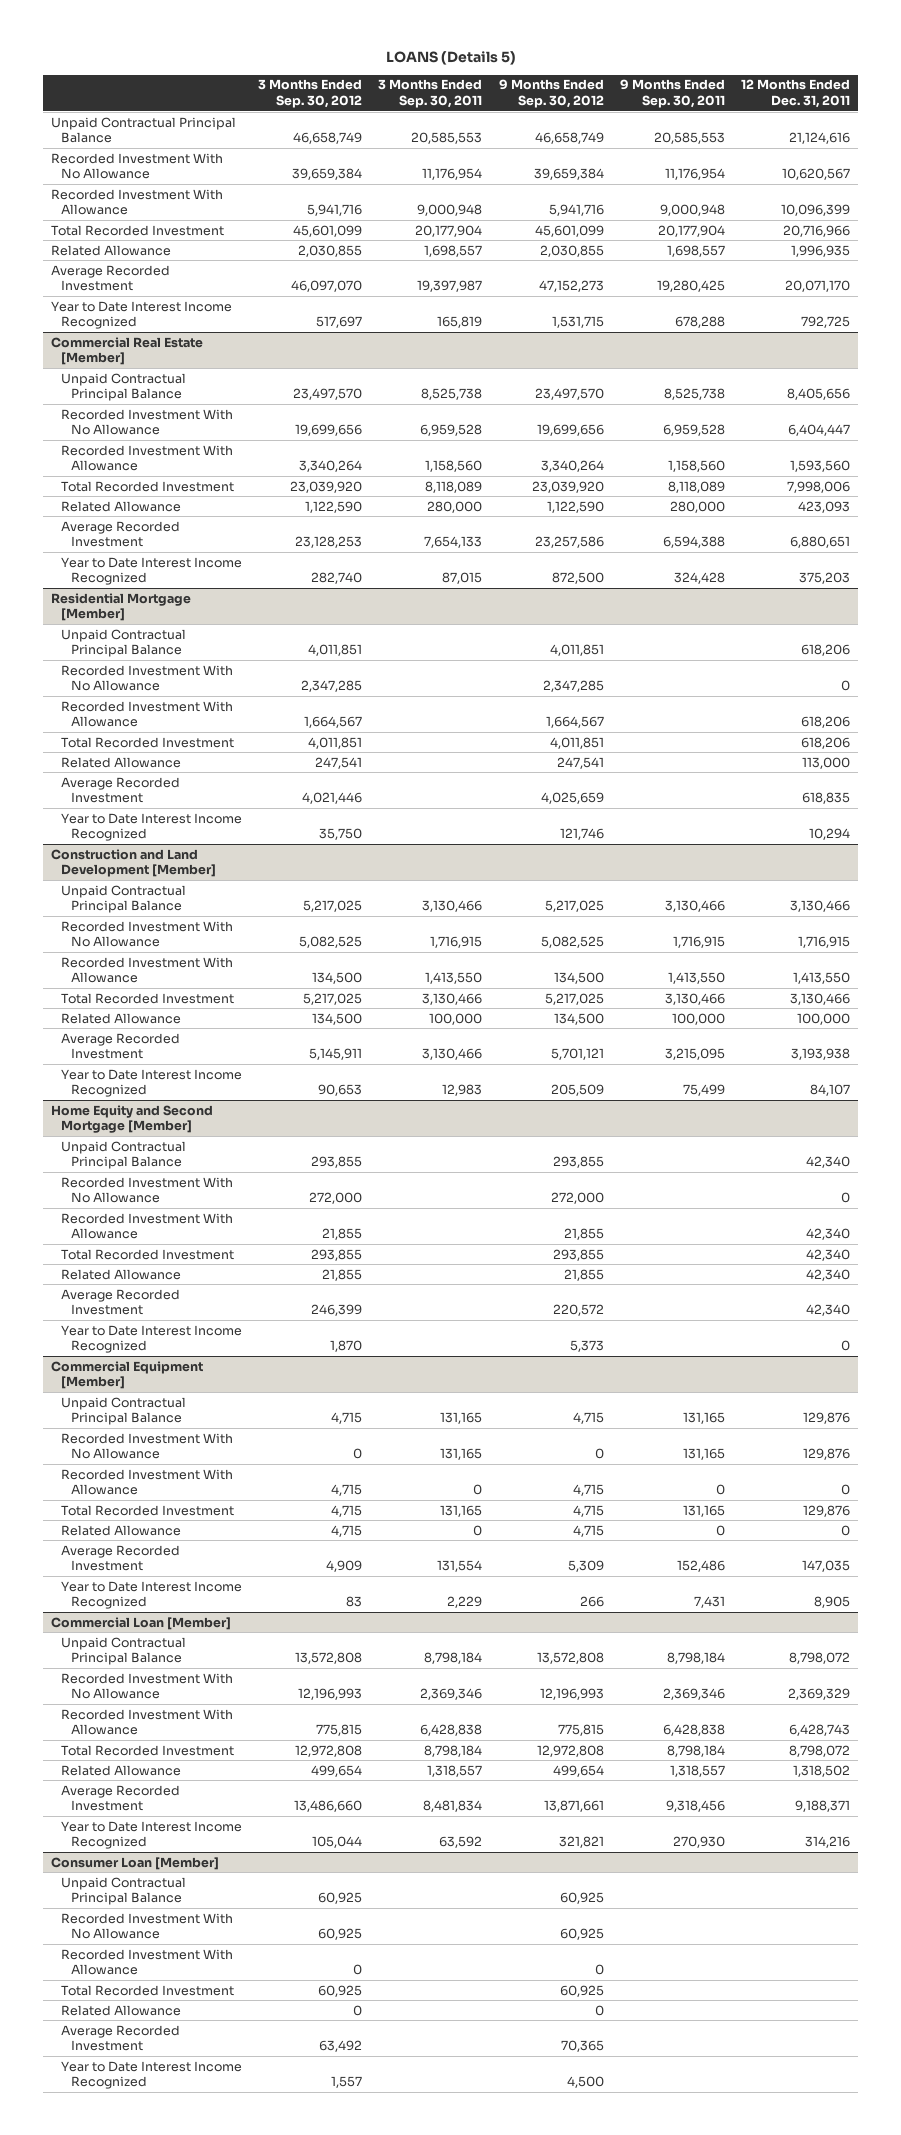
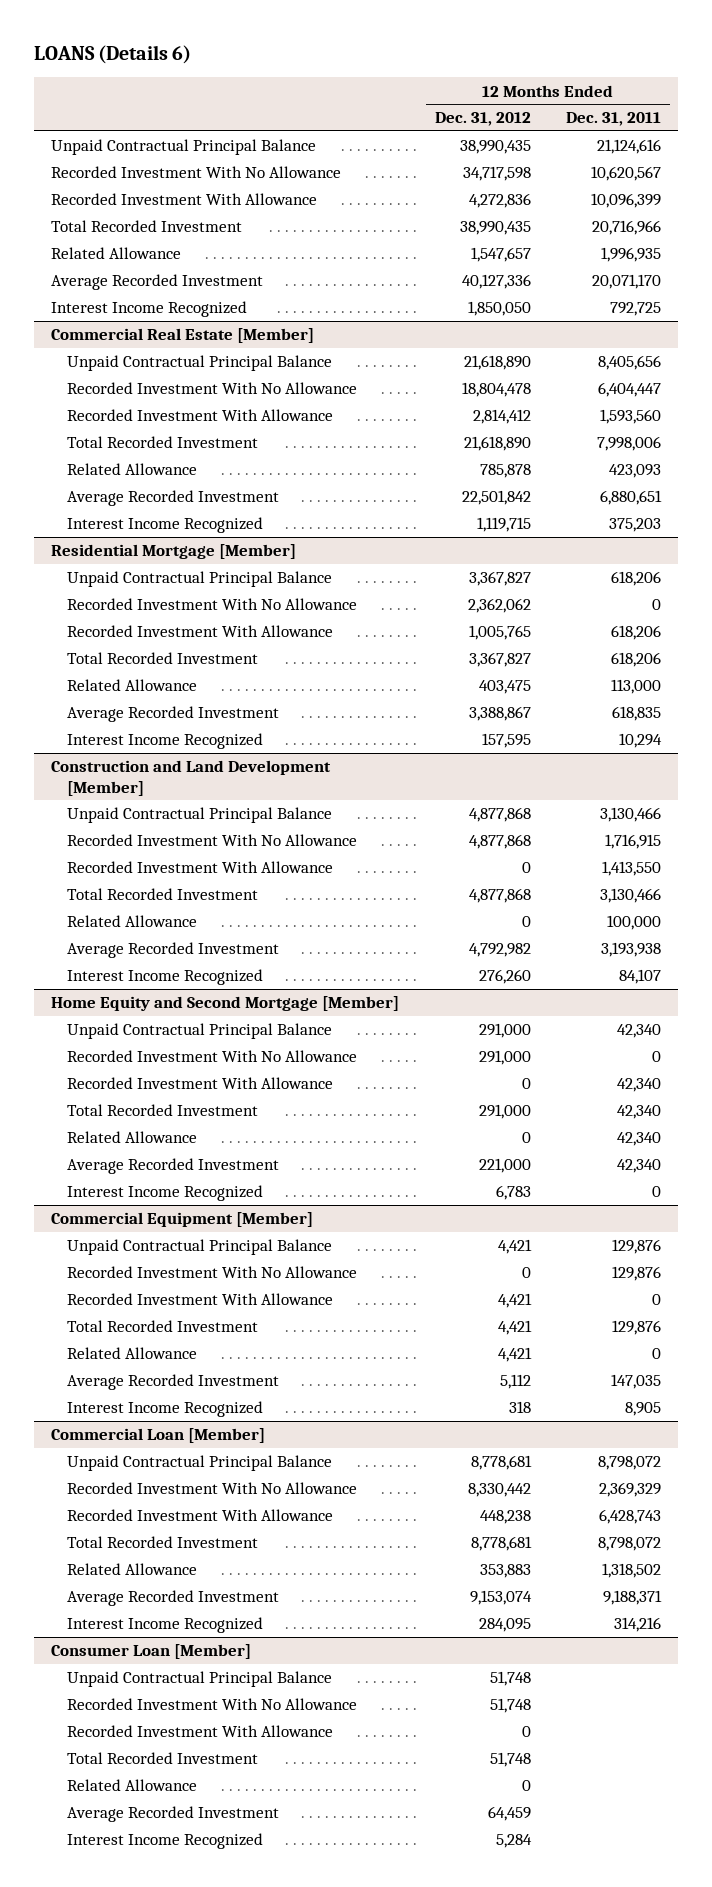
- LOANS (Details 5)
+ LOANS (Details 6)
- | 3 Months Ended Sep. 30, 2012 | 3 Months Ended Sep. 30, 2011 | 9 Months Ended Sep. 30, 2012 | 9 Months Ended Sep. 30, 2011 | 12 Months Ended Dec. 31, 2011
+ | 12 Months Ended Dec. 31, 2012 | 12 Months Ended Dec. 31, 2011
- Year to Date Interest Income Recognized | 517,697 | 165,819 | 1,531,715 | 678,288 | 792,725
+ Interest Income Recognized | 1,850,050 | 792,725
@ Commercial Real Estate [Member]
- Year to Date Interest Income Recognized | 282,740 | 87,015 | 872,500 | 324,428 | 375,203
+ Interest Income Recognized | 1,119,715 | 375,203
@ Residential Mortgage [Member]
- Year to Date Interest Income Recognized | 35,750 | | 121,746 | | 10,294
+ Interest Income Recognized | 157,595 | 10,294
@ Construction and Land Development [Member]
- Year to Date Interest Income Recognized | 90,653 | 12,983 | 205,509 | 75,499 | 84,107
+ Interest Income Recognized | 276,260 | 84,107
@ Home Equity and Second Mortgage [Member]
- Year to Date Interest Income Recognized | 1,870 | | 5,373 | | 0
+ Interest Income Recognized | 6,783 | 0
@ Commercial Equipment [Member]
- Year to Date Interest Income Recognized | 83 | 2,229 | 266 | 7,431 | 8,905
+ Interest Income Recognized | 318 | 8,905
@ Commercial Loan [Member]
- Year to Date Interest Income Recognized | 105,044 | 63,592 | 321,821 | 270,930 | 314,216
+ Interest Income Recognized | 284,095 | 314,216
@ Consumer Loan [Member]
- Year to Date Interest Income Recognized | 1,557 | | 4,500 | |
+ Interest Income Recognized | 5,284 |

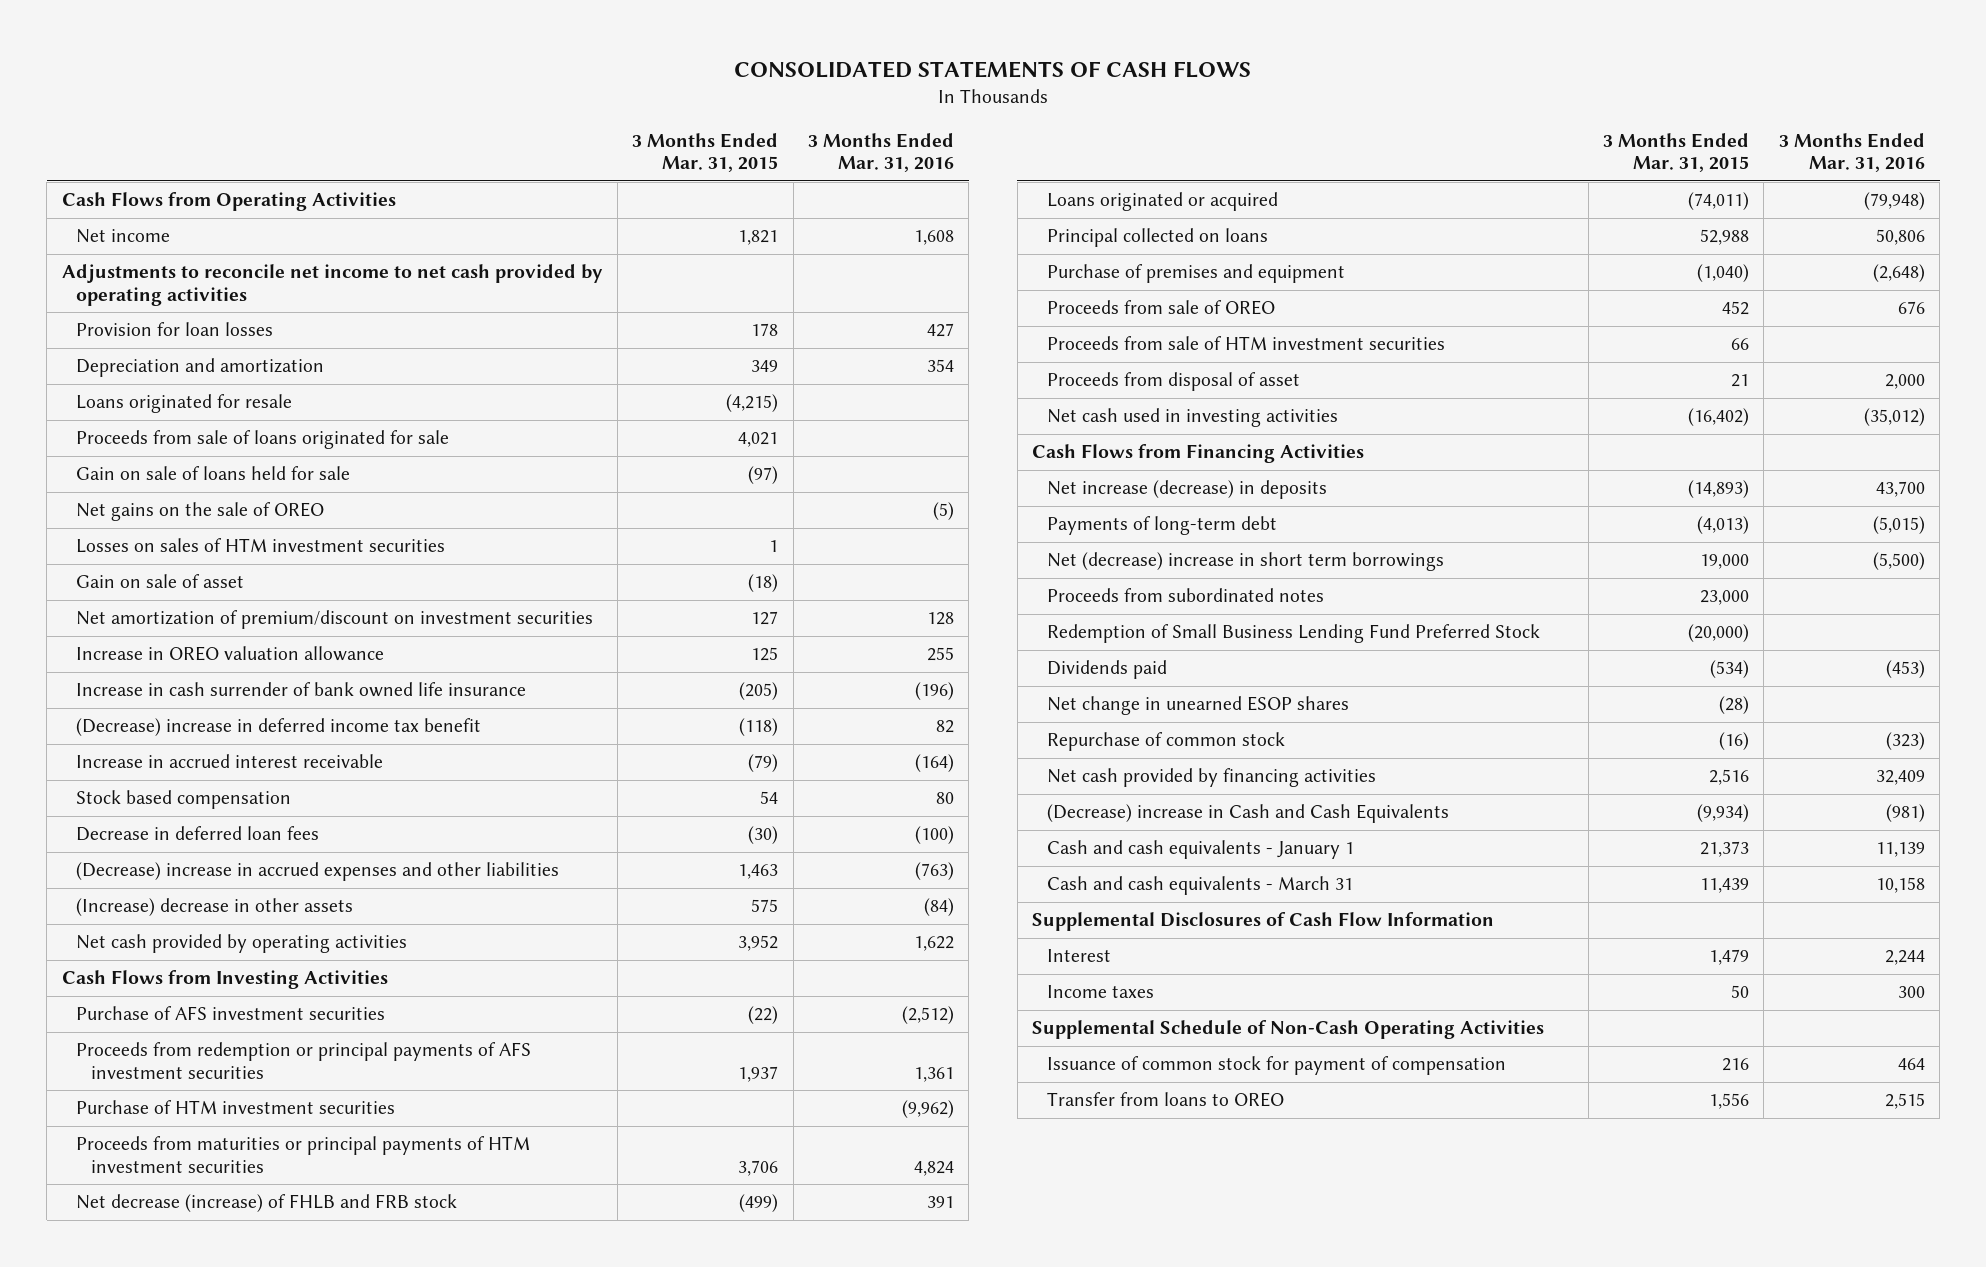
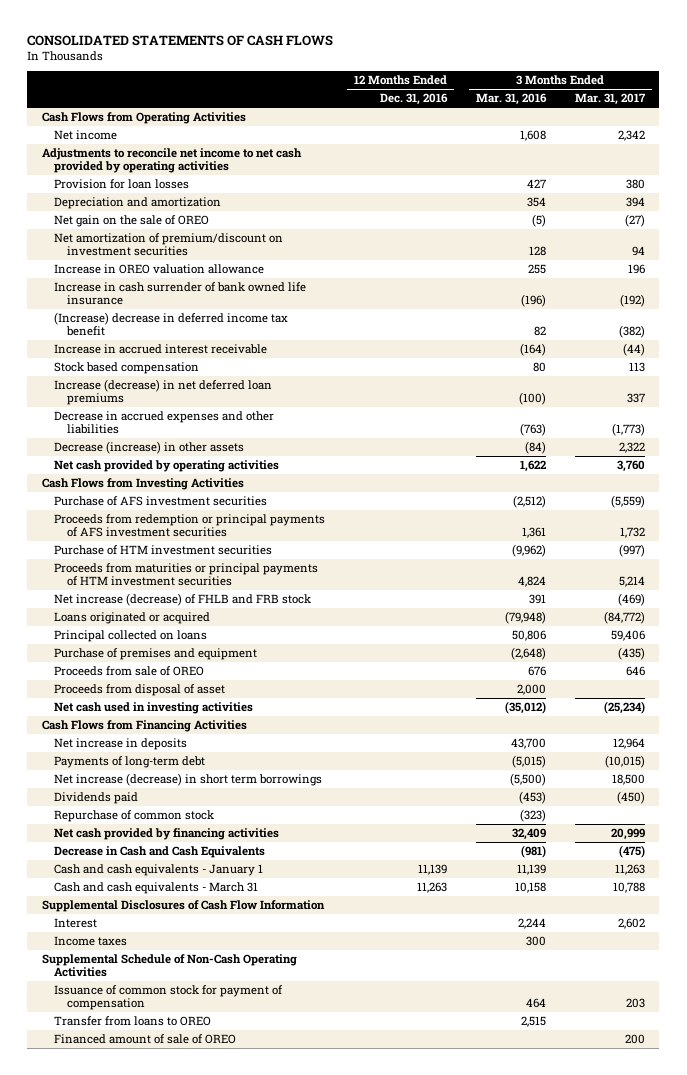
- | 3 Months Ended Mar. 31, 2015 | 3 Months Ended Mar. 31, 2016
+ | 12 Months Ended Dec. 31, 2016 | 3 Months Ended Mar. 31, 2016 | 3 Months Ended Mar. 31, 2017
- Loans originated for resale | (4,215) |
- Proceeds from sale of loans originated for sale | 4,021 |
- Gain on sale of loans held for sale | (97) |
- Net gains on the sale of OREO | | (5)
- Losses on sales of HTM investment securities | 1 |
- Gain on sale of asset | (18) |
+ Net gain on the sale of OREO | | (5) | (27)
- (Decrease) increase in deferred income tax benefit | (118) | 82
+ (Increase) decrease in deferred income tax benefit | | 82 | (382)
- Decrease in deferred loan fees | (30) | (100)
- (Decrease) increase in accrued expenses and other liabilities | 1,463 | (763)
- (Increase) decrease in other assets | 575 | (84)
+ Increase (decrease) in net deferred loan premiums | | (100) | 337
+ Decrease in accrued expenses and other liabilities | | (763) | (1,773)
+ Decrease (increase) in other assets | | (84) | 2,322
- Net decrease (increase) of FHLB and FRB stock | (499) | 391
+ Net increase (decrease) of FHLB and FRB stock | | 391 | (469)
- Proceeds from sale of HTM investment securities | 66 |
- Net increase (decrease) in deposits | (14,893) | 43,700
+ Net increase in deposits | | 43,700 | 12,964
- Net (decrease) increase in short term borrowings | 19,000 | (5,500)
- Proceeds from subordinated notes | 23,000 |
- Redemption of Small Business Lending Fund Preferred Stock | (20,000) |
+ Net increase (decrease) in short term borrowings | | (5,500) | 18,500
- Net change in unearned ESOP shares | (28) |
- (Decrease) increase in Cash and Cash Equivalents | (9,934) | (981)
+ Decrease in Cash and Cash Equivalents | | (981) | (475)
+ Financed amount of sale of OREO | | | 200

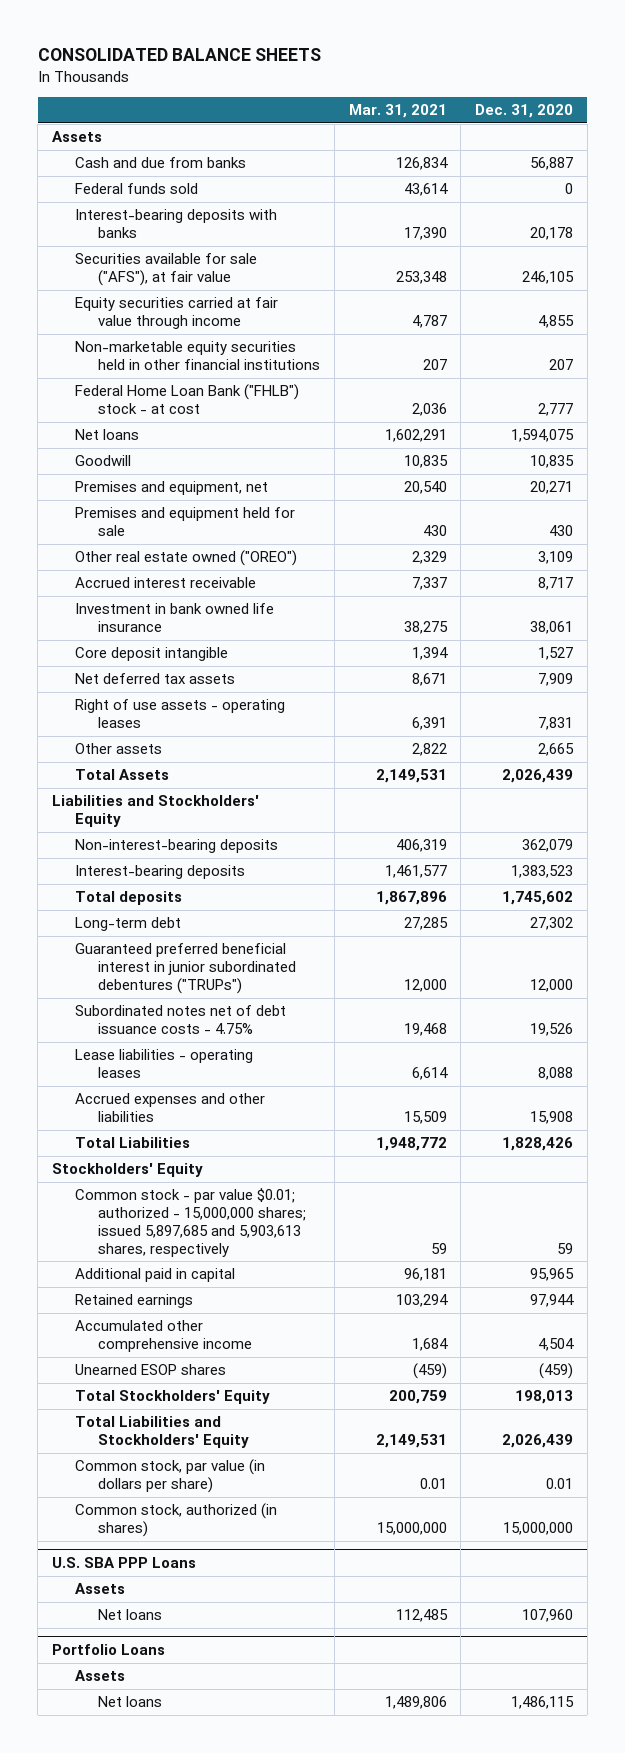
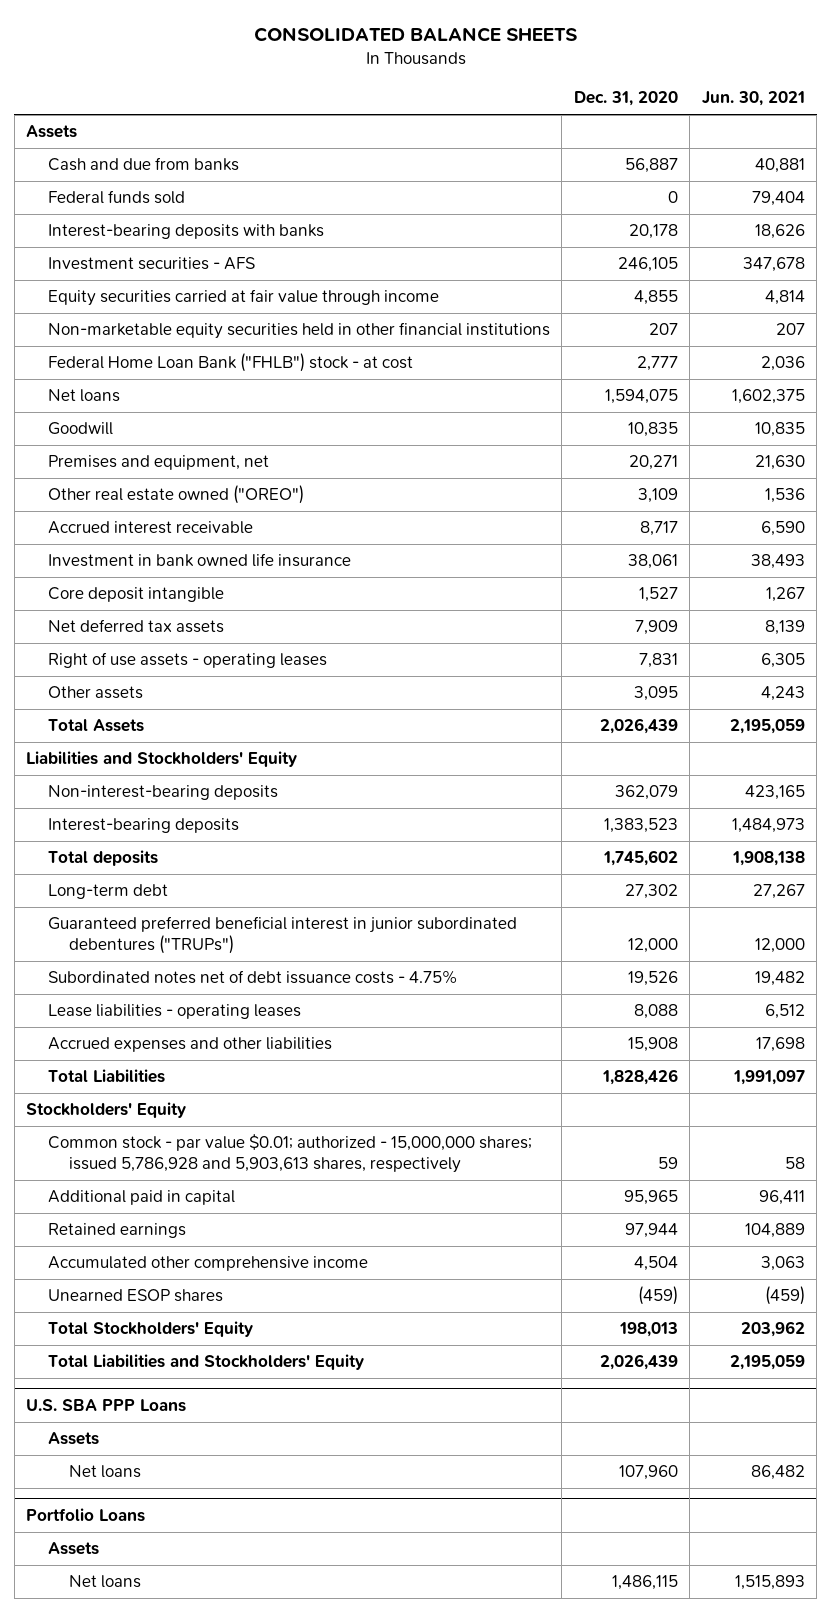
- | Mar. 31, 2021 | Dec. 31, 2020
+ | Dec. 31, 2020 | Jun. 30, 2021
- Securities available for sale ("AFS"), at fair value | 253,348 | 246,105
+ Investment securities - AFS | 246,105 | 347,678
- Premises and equipment held for sale | 430 | 430
- Other assets | 2,822 | 2,665
+ Other assets | 3,095 | 4,243
- Common stock - par value $0.01; authorized - 15,000,000 shares; issued 5,897,685 and 5,903,613 shares, respectively | 59 | 59
+ Common stock - par value $0.01; authorized - 15,000,000 shares; issued 5,786,928 and 5,903,613 shares, respectively | 59 | 58
- Common stock, par value (in dollars per share) | 0.01 | 0.01
- Common stock, authorized (in shares) | 15,000,000 | 15,000,000

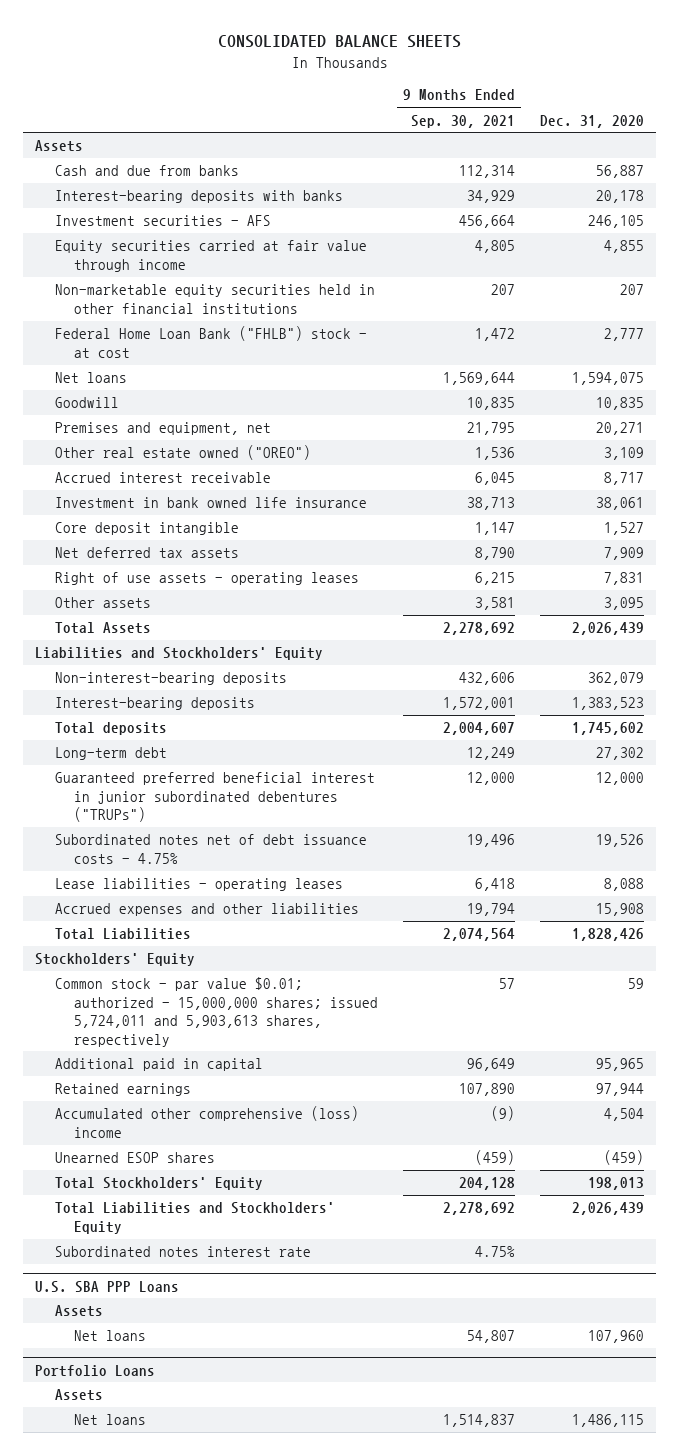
- | Dec. 31, 2020 | Jun. 30, 2021
+ | 9 Months Ended Sep. 30, 2021 | Dec. 31, 2020
- Federal funds sold | 0 | 79,404
- Common stock - par value $0.01; authorized - 15,000,000 shares; issued 5,786,928 and 5,903,613 shares, respectively | 59 | 58
+ Common stock - par value $0.01; authorized - 15,000,000 shares; issued 5,724,011 and 5,903,613 shares, respectively | 57 | 59
- Accumulated other comprehensive income | 4,504 | 3,063
+ Accumulated other comprehensive (loss) income | (9) | 4,504
+ Subordinated notes interest rate | 4.75% |

